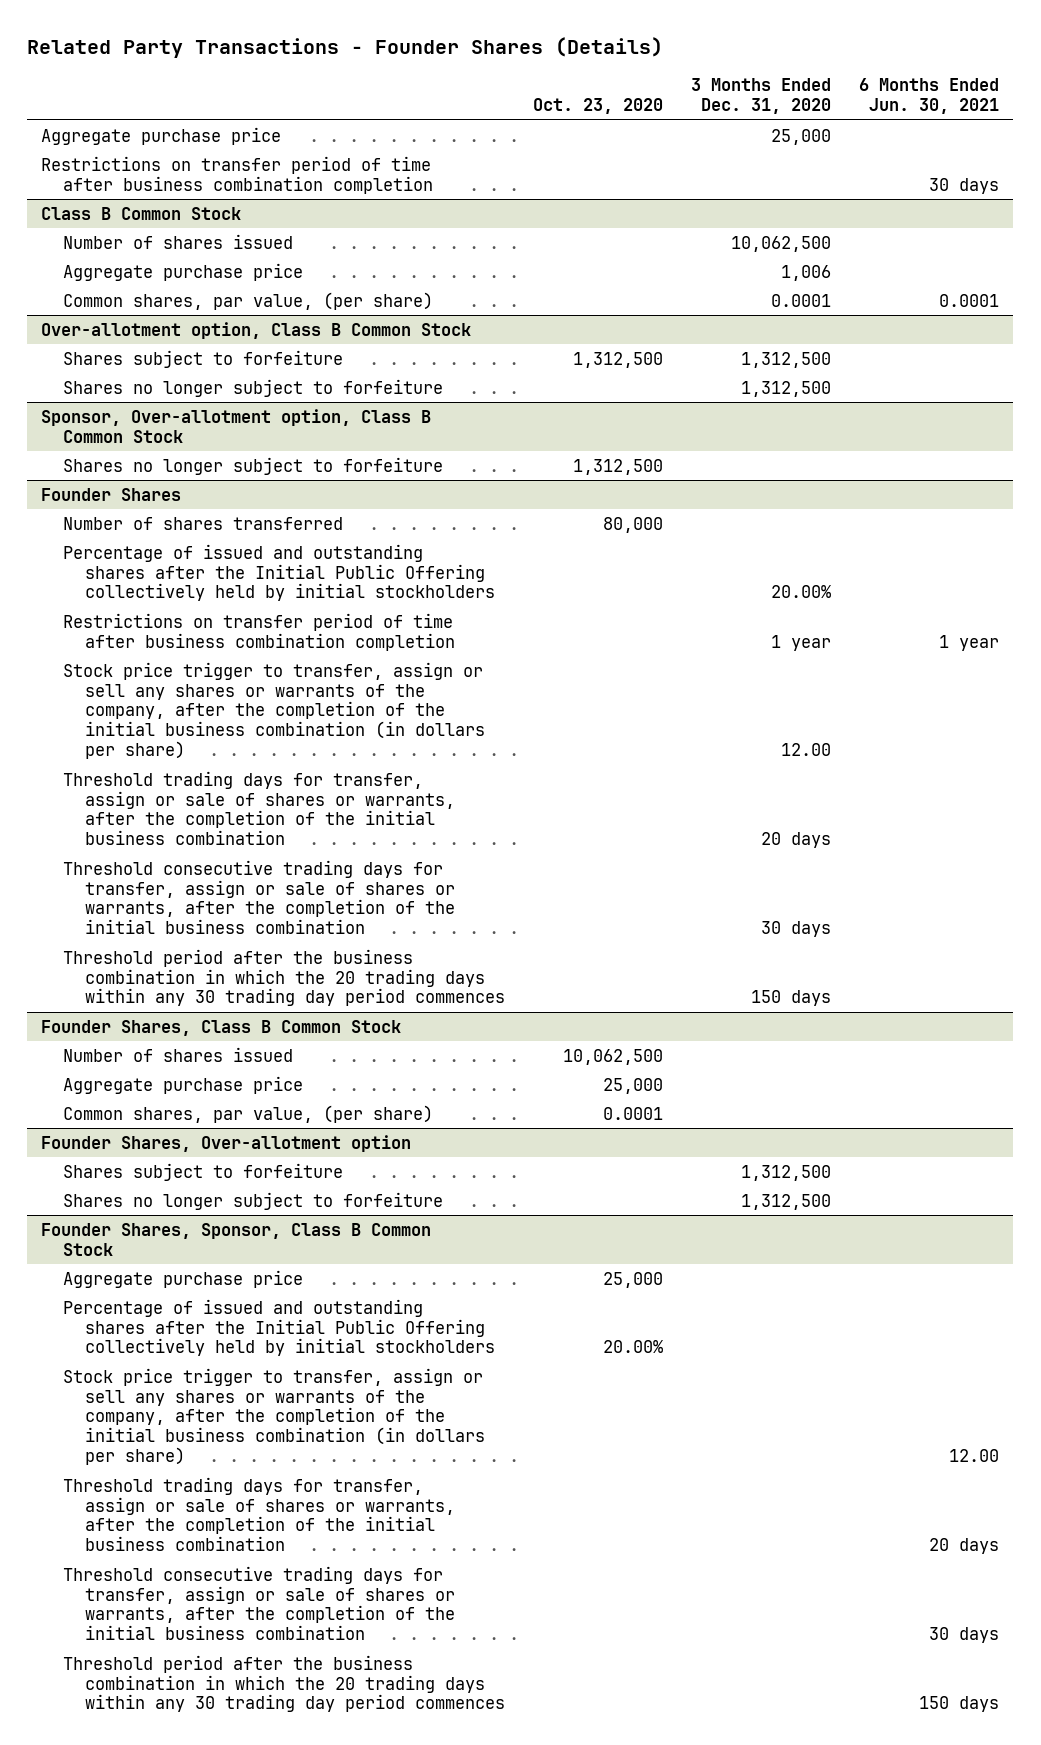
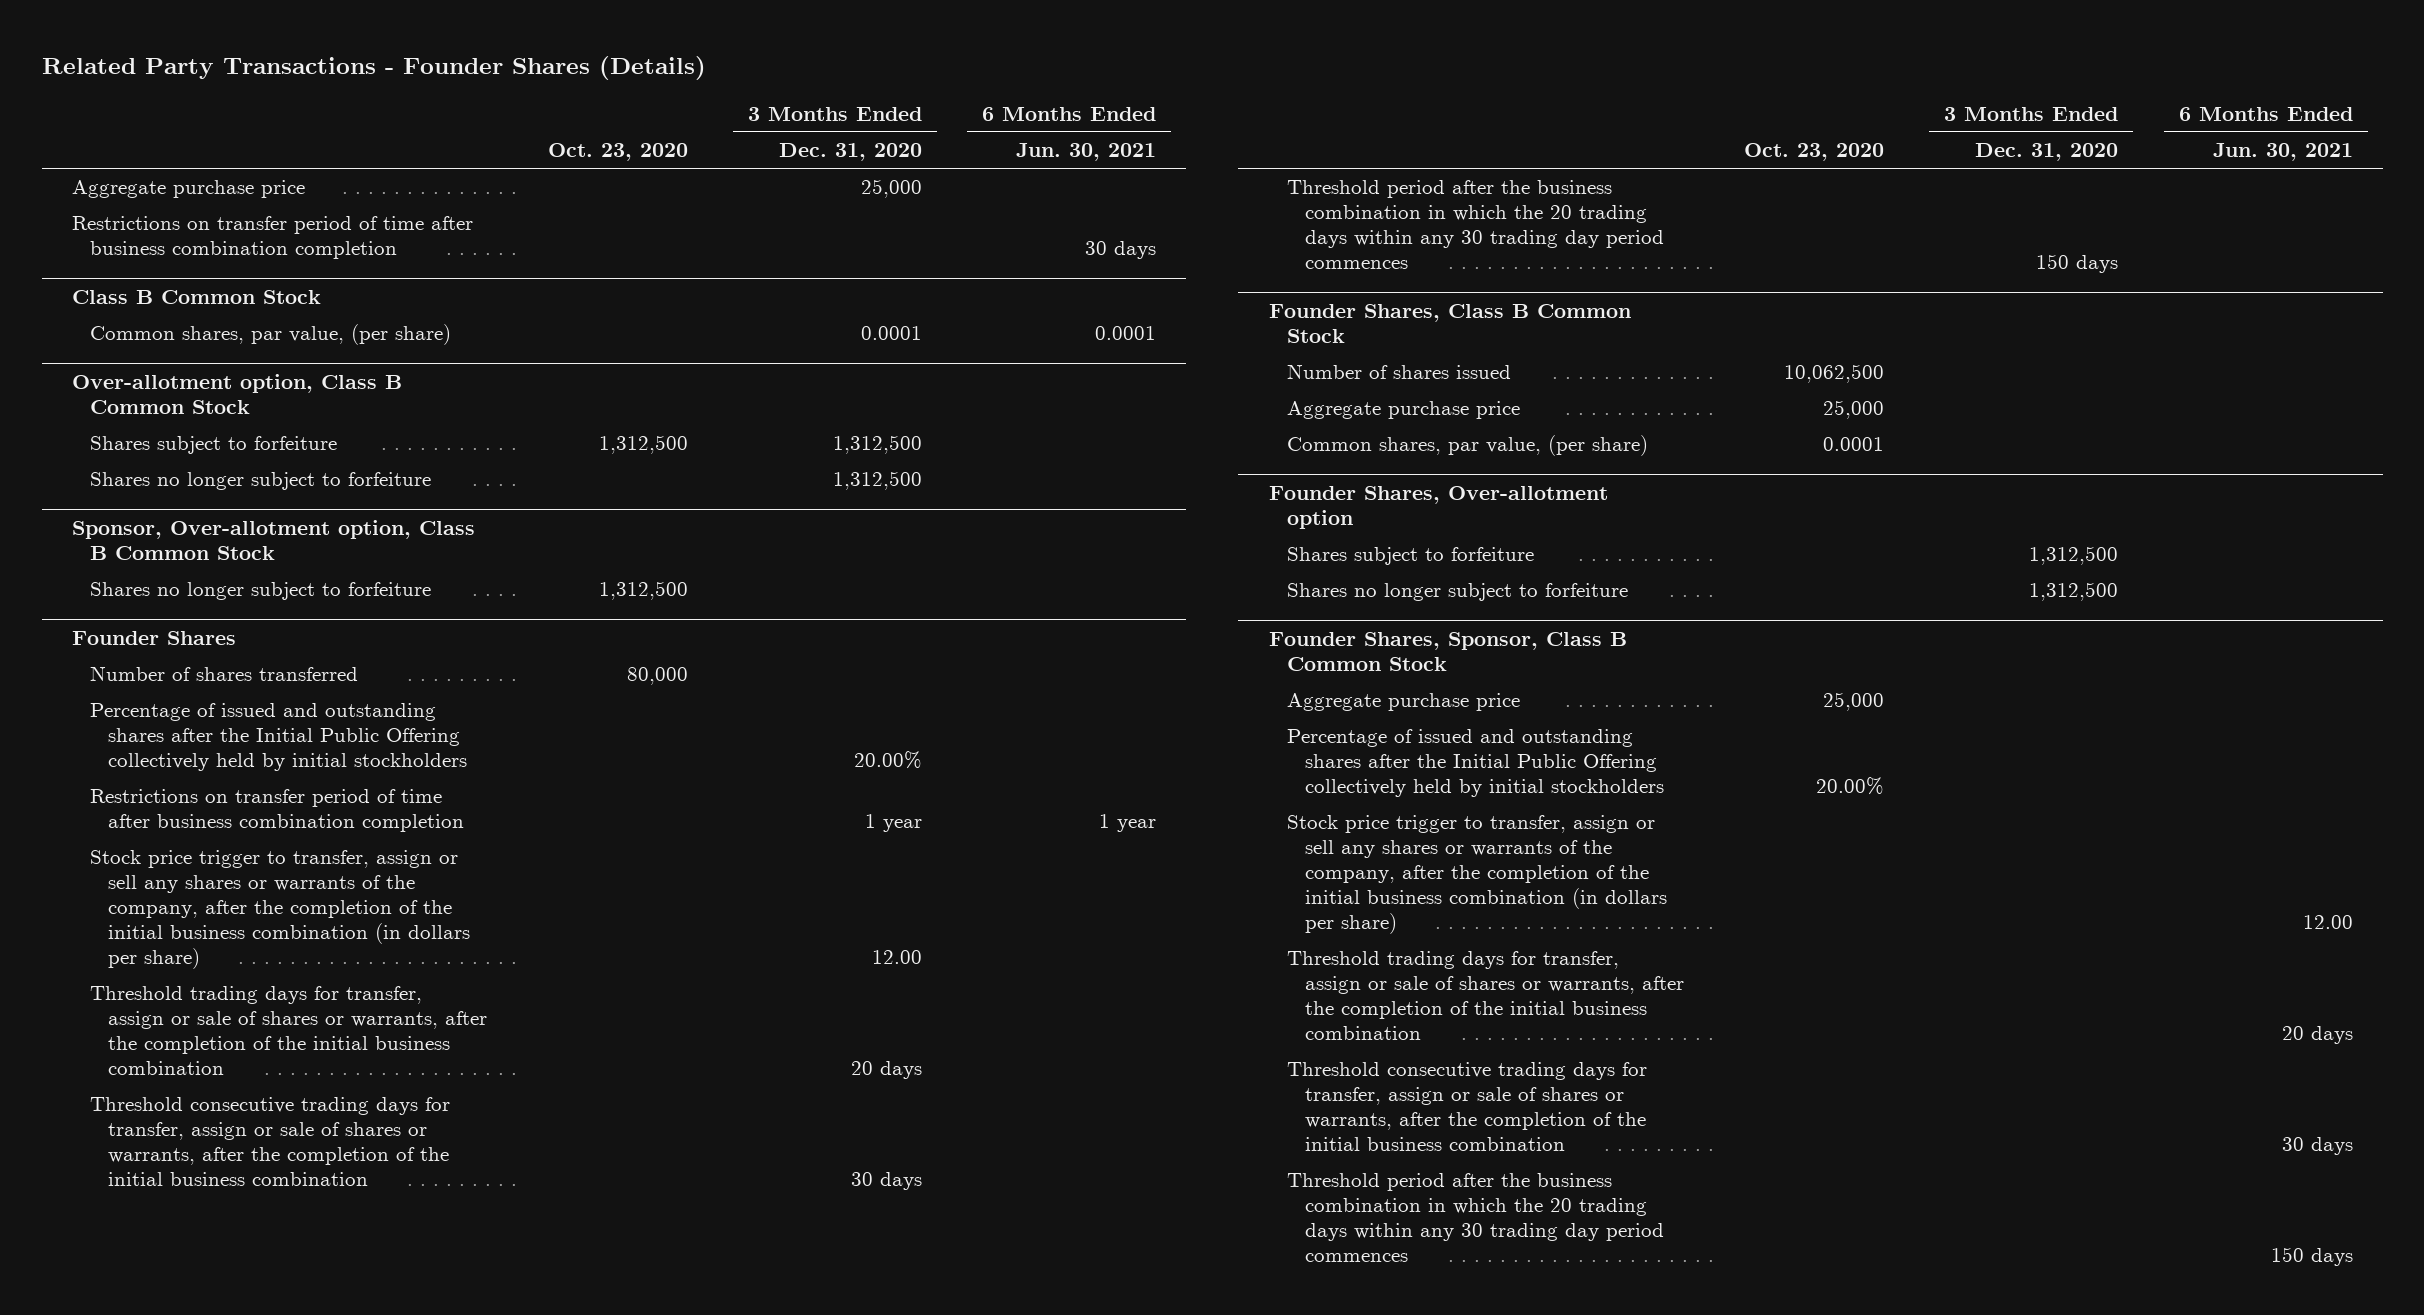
@ Class B Common Stock
- Number of shares issued | | 10,062,500 |
- Aggregate purchase price | | 1,006 |

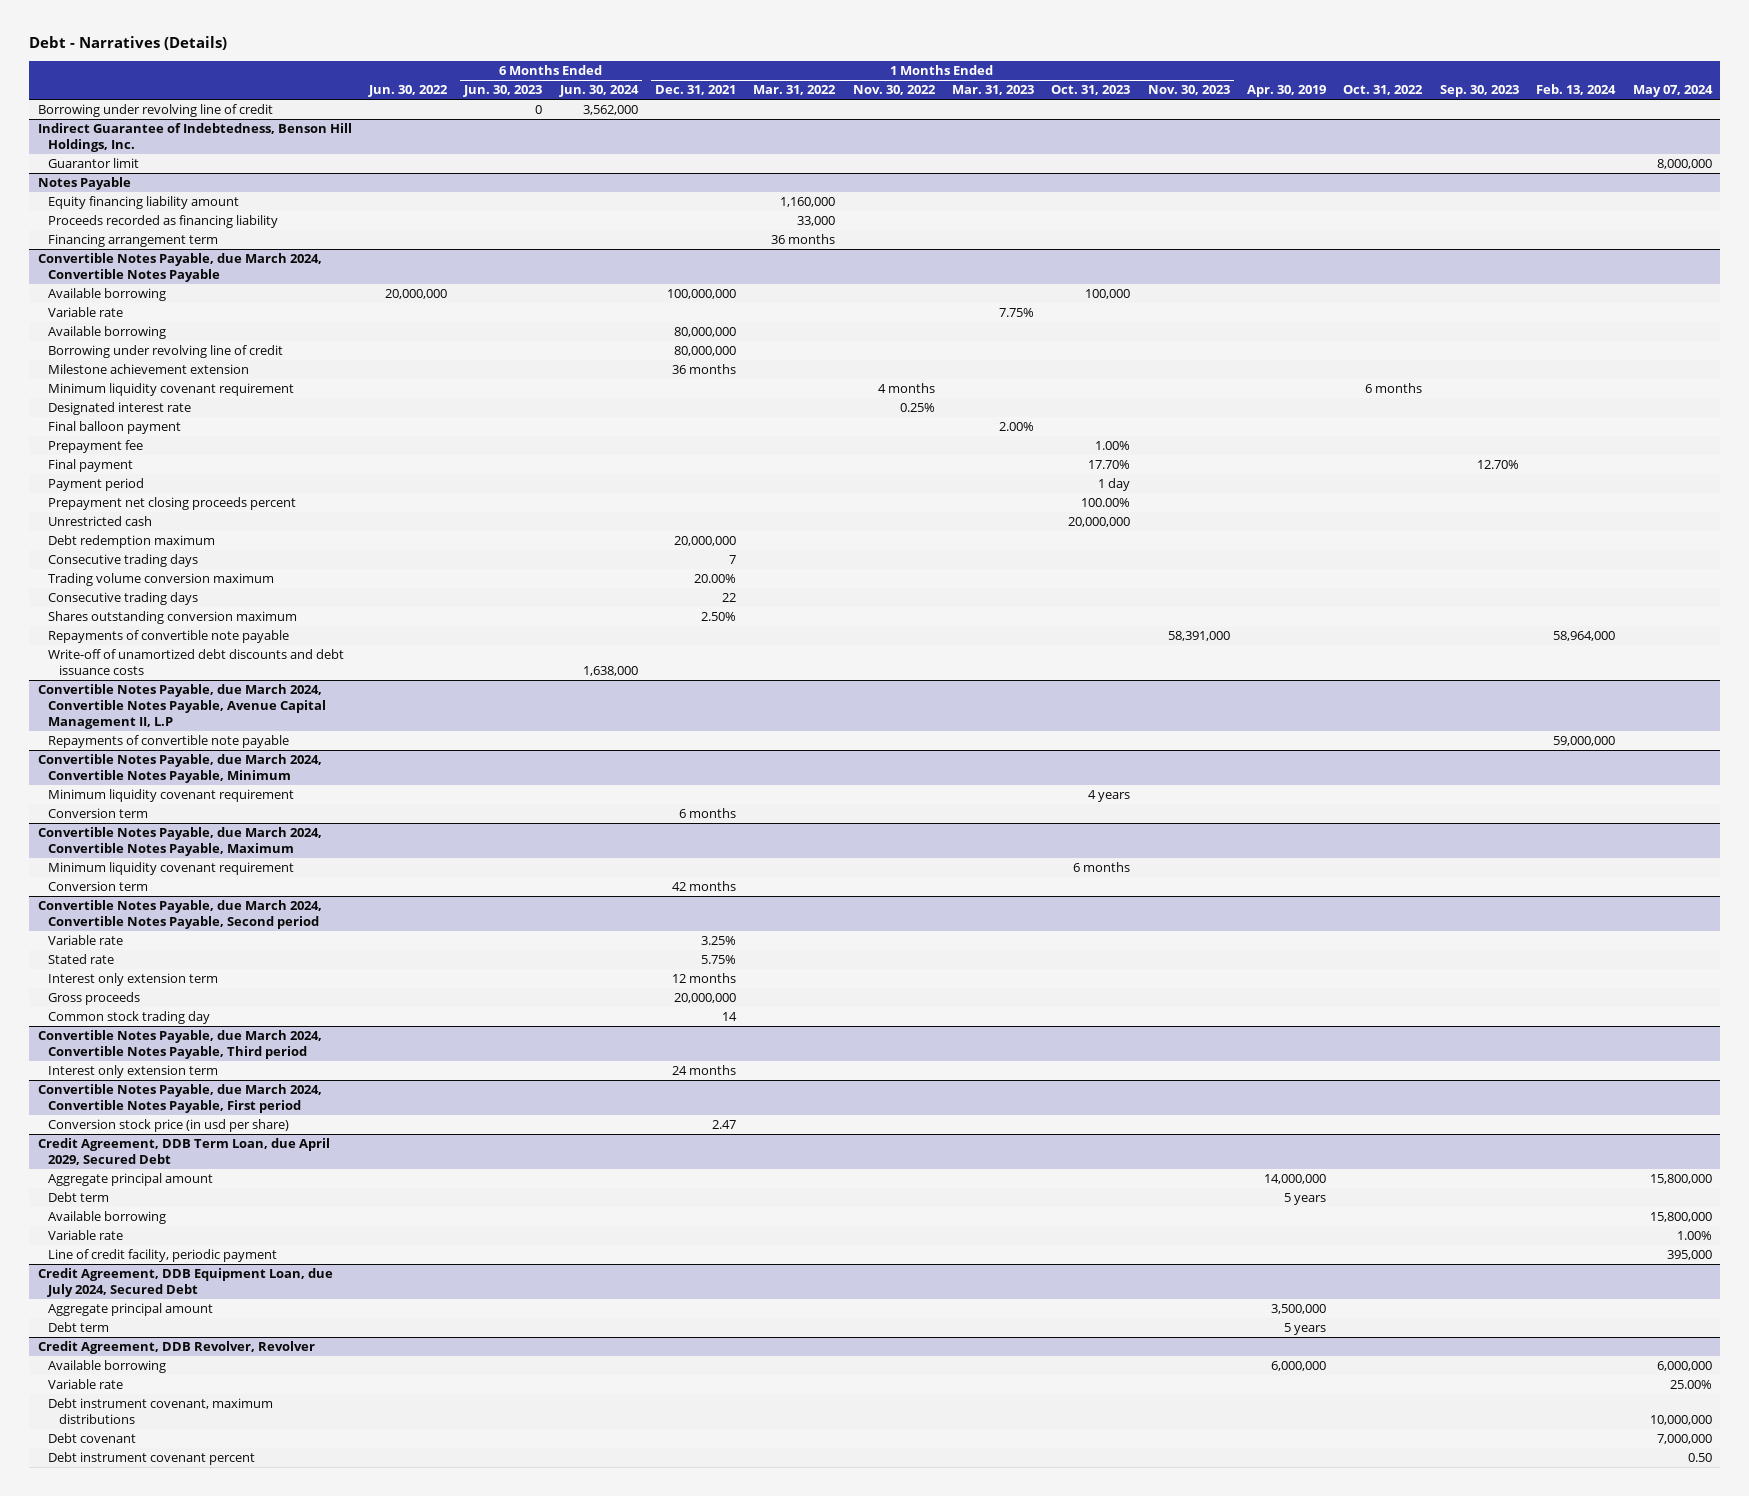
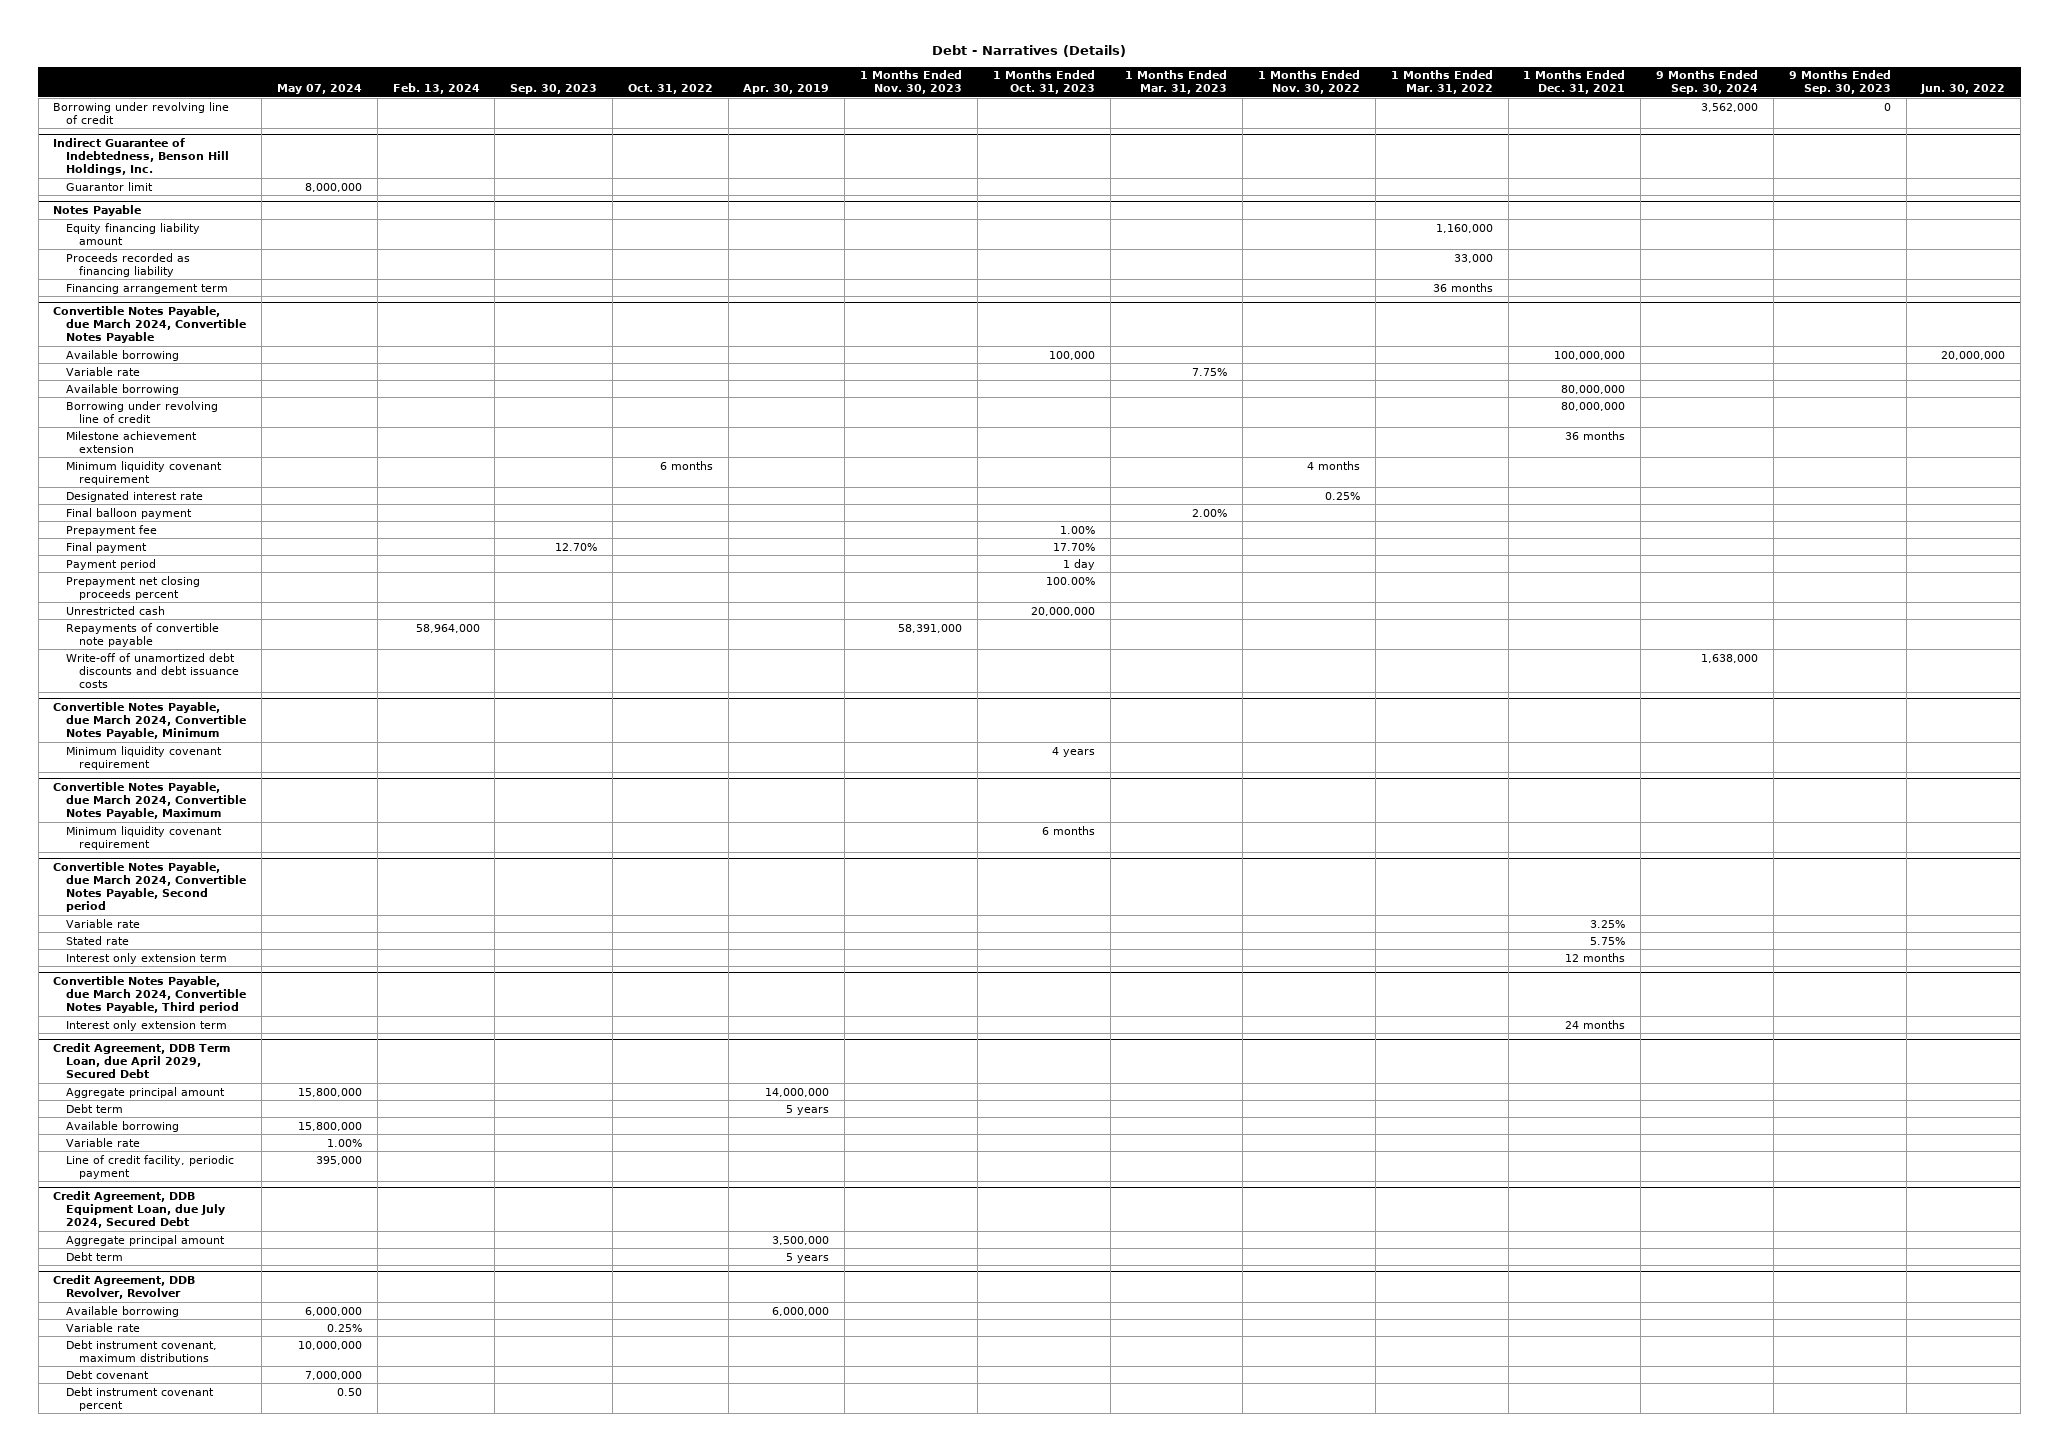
- | Jun. 30, 2022 | 6 Months Ended Jun. 30, 2023 | 6 Months Ended Jun. 30, 2024 | 1 Months Ended Dec. 31, 2021 | 1 Months Ended Mar. 31, 2022 | 1 Months Ended Nov. 30, 2022 | 1 Months Ended Mar. 31, 2023 | 1 Months Ended Oct. 31, 2023 | 1 Months Ended Nov. 30, 2023 | Apr. 30, 2019 | Oct. 31, 2022 | Sep. 30, 2023 | Feb. 13, 2024 | May 07, 2024
+ | May 07, 2024 | Feb. 13, 2024 | Sep. 30, 2023 | Oct. 31, 2022 | Apr. 30, 2019 | 1 Months Ended Nov. 30, 2023 | 1 Months Ended Oct. 31, 2023 | 1 Months Ended Mar. 31, 2023 | 1 Months Ended Nov. 30, 2022 | 1 Months Ended Mar. 31, 2022 | 1 Months Ended Dec. 31, 2021 | 9 Months Ended Sep. 30, 2024 | 9 Months Ended Sep. 30, 2023 | Jun. 30, 2022
@ Convertible Notes Payable, due March 2024, Convertible Notes Payable
- Debt redemption maximum | | | | 20,000,000 | | | | | | | | | |
- Consecutive trading days | | | | 7 | | | | | | | | | |
- Trading volume conversion maximum | | | | 20.00% | | | | | | | | | |
- Consecutive trading days | | | | 22 | | | | | | | | | |
- Shares outstanding conversion maximum | | | | 2.50% | | | | | | | | | |
- Convertible Notes Payable, due March 2024, Convertible Notes Payable, Avenue Capital Management II, L.P
- Repayments of convertible note payable | | | | | | | | | | | | | 59,000,000 |
@ Convertible Notes Payable, due March 2024, Convertible Notes Payable, Minimum
- Conversion term | | | | 6 months | | | | | | | | | |
@ Convertible Notes Payable, due March 2024, Convertible Notes Payable, Maximum
- Conversion term | | | | 42 months | | | | | | | | | |
@ Convertible Notes Payable, due March 2024, Convertible Notes Payable, Second period
- Gross proceeds | | | | 20,000,000 | | | | | | | | | |
- Common stock trading day | | | | 14 | | | | | | | | | |
- Convertible Notes Payable, due March 2024, Convertible Notes Payable, First period
- Conversion stock price (in usd per share) | | | | 2.47 | | | | | | | | | |
@ Credit Agreement, DDB Revolver, Revolver
- Variable rate | | | | | | | | | | | | | | 25.00%
+ Variable rate | 0.25% | | | | | | | | | | | | |

